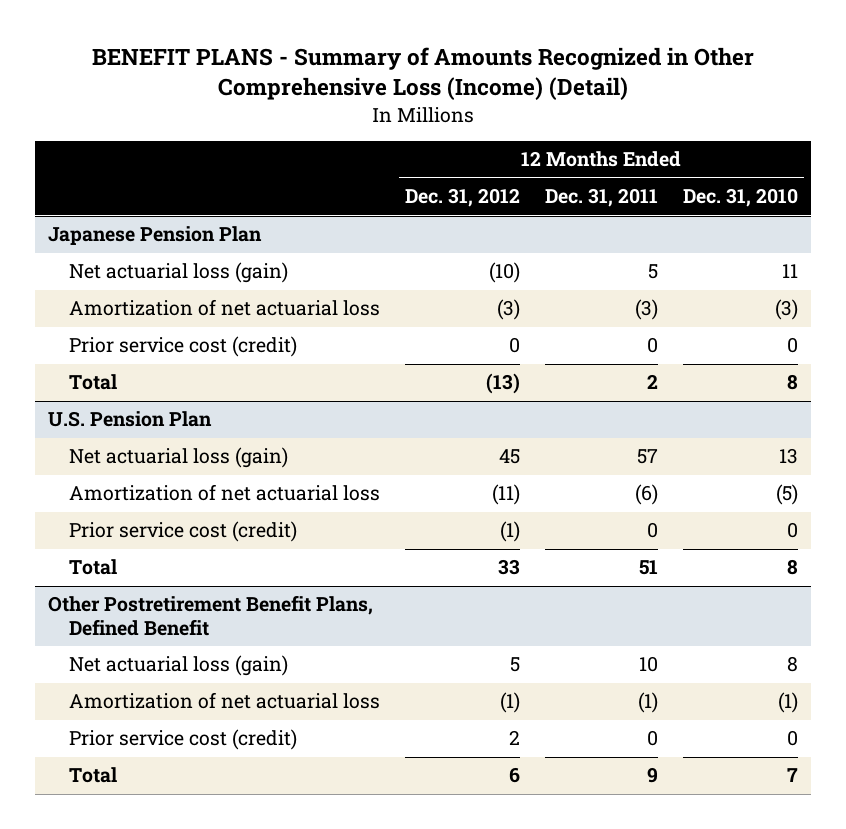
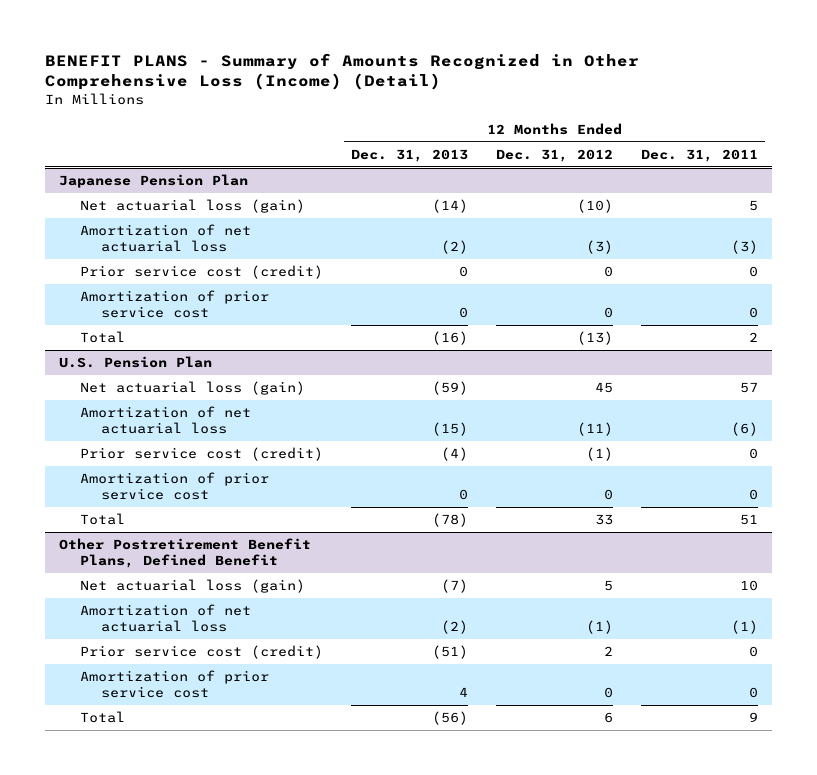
- | 12 Months Ended Dec. 31, 2012 | 12 Months Ended Dec. 31, 2011 | 12 Months Ended Dec. 31, 2010
+ | 12 Months Ended Dec. 31, 2013 | 12 Months Ended Dec. 31, 2012 | 12 Months Ended Dec. 31, 2011
@ Japanese Pension Plan
+ Amortization of prior service cost | 0 | 0 | 0
@ U.S. Pension Plan
+ Amortization of prior service cost | 0 | 0 | 0
@ Other Postretirement Benefit Plans, Defined Benefit
+ Amortization of prior service cost | 4 | 0 | 0

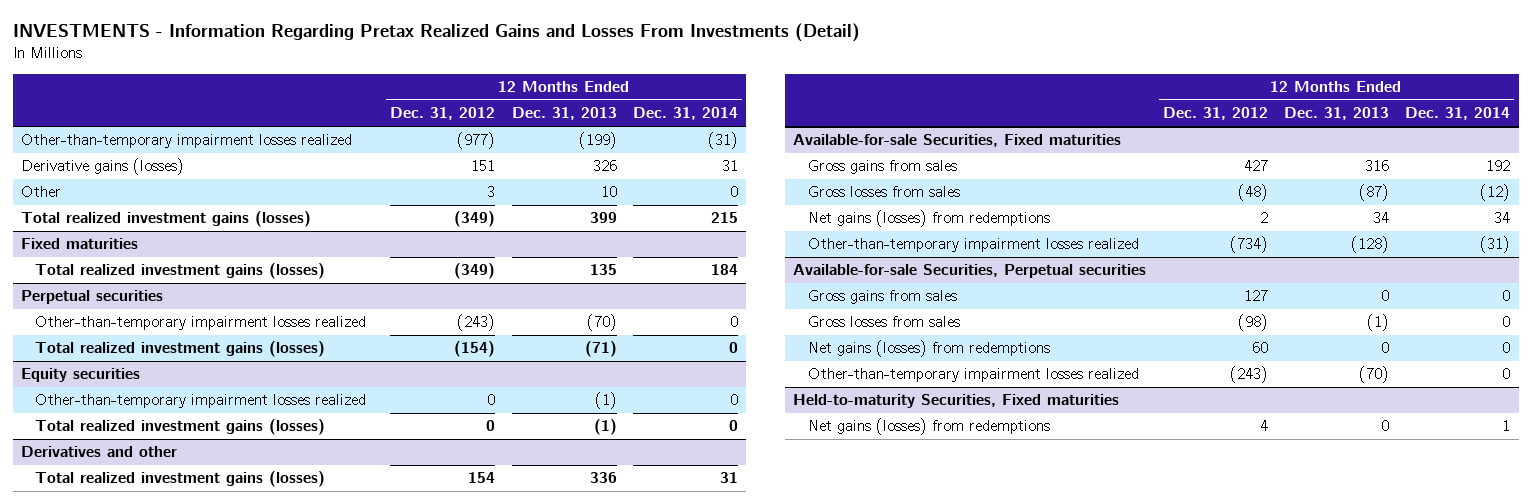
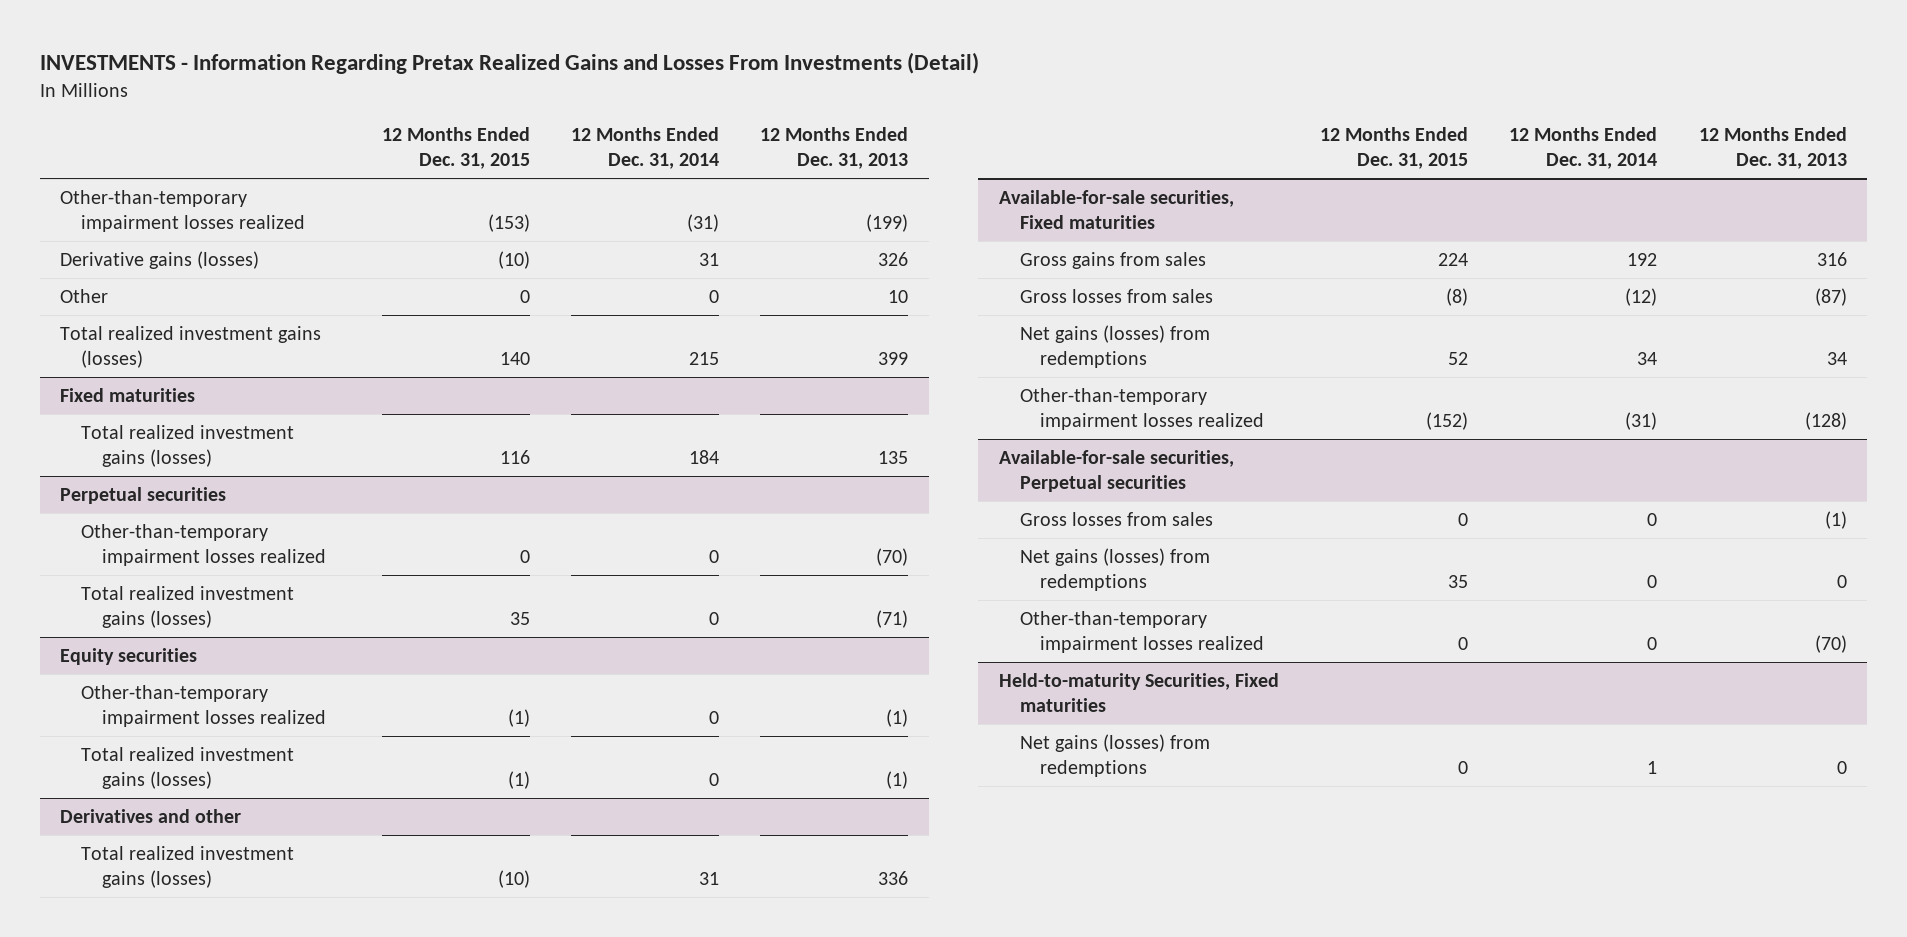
- | 12 Months Ended Dec. 31, 2012 | 12 Months Ended Dec. 31, 2013 | 12 Months Ended Dec. 31, 2014
+ | 12 Months Ended Dec. 31, 2015 | 12 Months Ended Dec. 31, 2014 | 12 Months Ended Dec. 31, 2013
- Available-for-sale Securities, Fixed maturities
+ Available-for-sale securities, Fixed maturities
- Available-for-sale Securities, Perpetual securities
- Gross gains from sales | 127 | 0 | 0
+ Available-for-sale securities, Perpetual securities

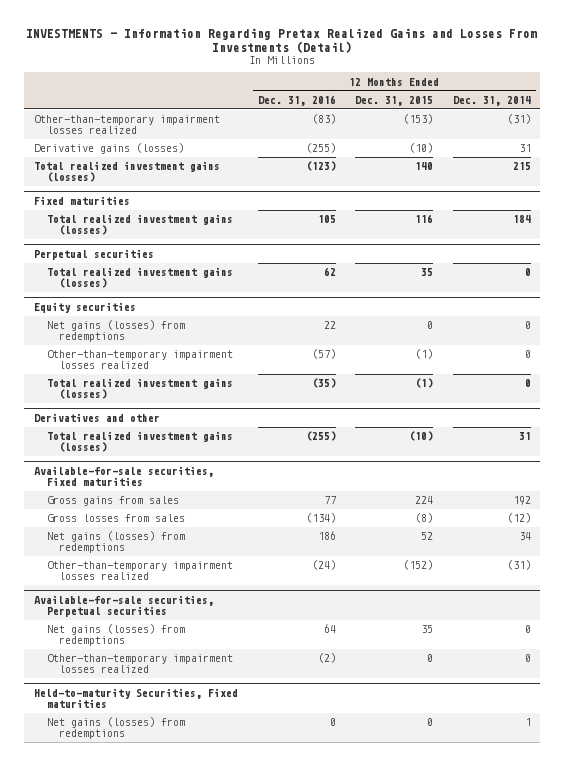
- | 12 Months Ended Dec. 31, 2015 | 12 Months Ended Dec. 31, 2014 | 12 Months Ended Dec. 31, 2013
+ | 12 Months Ended Dec. 31, 2016 | 12 Months Ended Dec. 31, 2015 | 12 Months Ended Dec. 31, 2014
- Other | 0 | 0 | 10
@ Perpetual securities
- Other-than-temporary impairment losses realized | 0 | 0 | (70)
@ Equity securities
+ Net gains (losses) from redemptions | 22 | 0 | 0
@ Available-for-sale securities, Perpetual securities
- Gross losses from sales | 0 | 0 | (1)

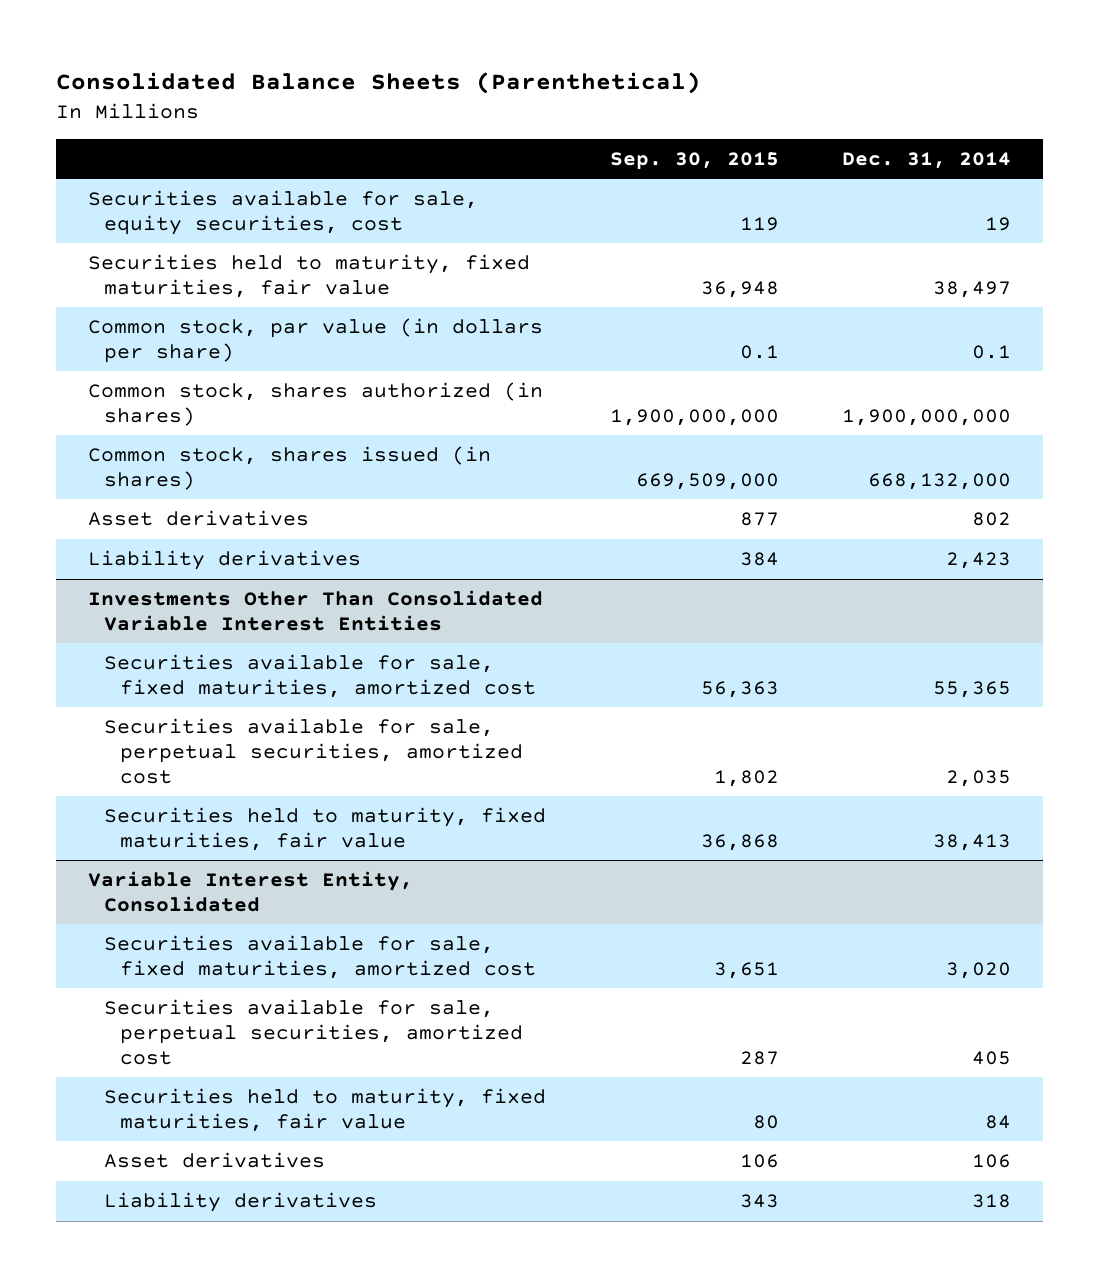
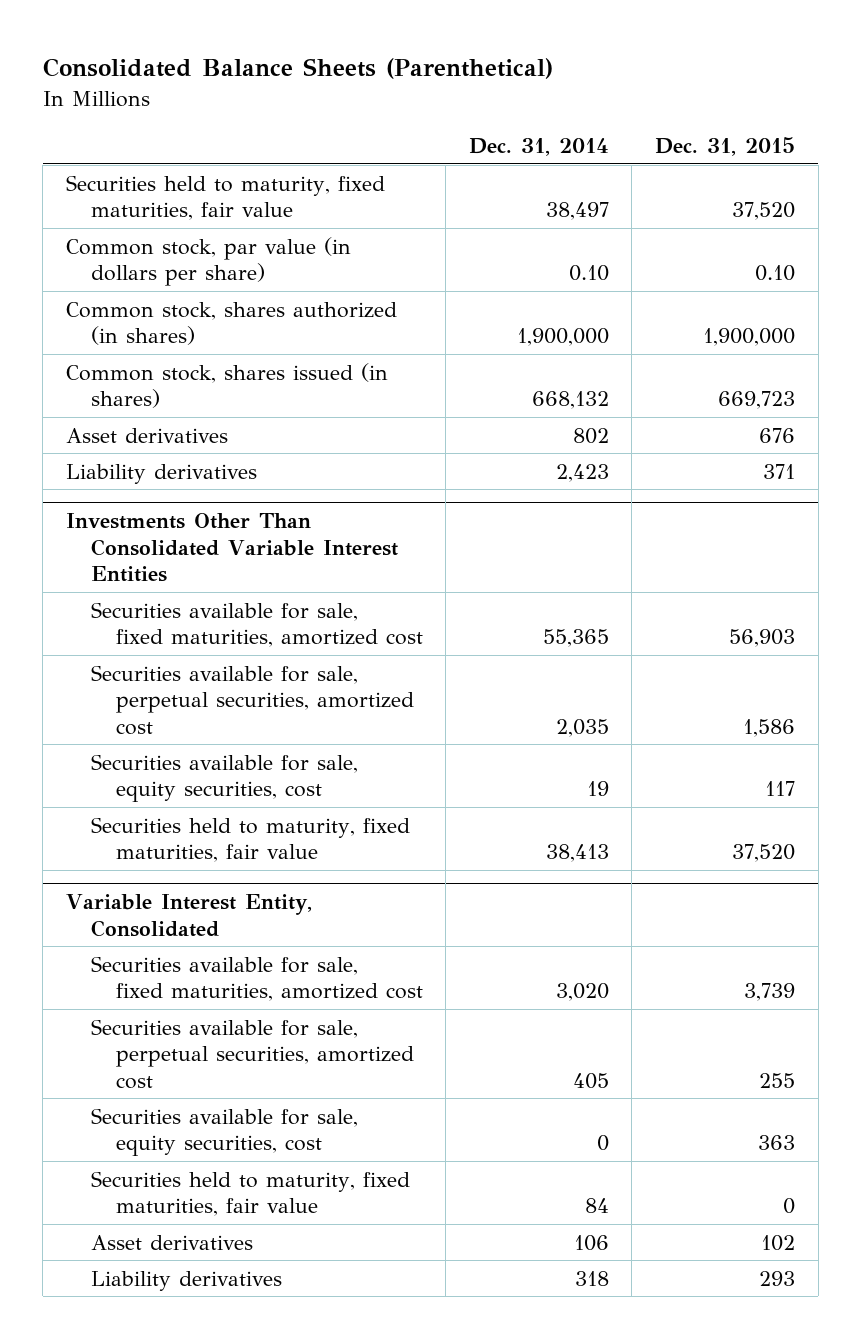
- | Sep. 30, 2015 | Dec. 31, 2014
+ | Dec. 31, 2014 | Dec. 31, 2015
- Securities available for sale, equity securities, cost | 119 | 19
- Common stock, par value (in dollars per share) | 0.1 | 0.1
- Common stock, shares authorized (in shares) | 1,900,000,000 | 1,900,000,000
- Common stock, shares issued (in shares) | 669,509,000 | 668,132,000
+ Common stock, par value (in dollars per share) | 0.10 | 0.10
+ Common stock, shares authorized (in shares) | 1,900,000 | 1,900,000
+ Common stock, shares issued (in shares) | 668,132 | 669,723
@ Investments Other Than Consolidated Variable Interest Entities
+ Securities available for sale, equity securities, cost | 19 | 117
@ Variable Interest Entity, Consolidated
+ Securities available for sale, equity securities, cost | 0 | 363

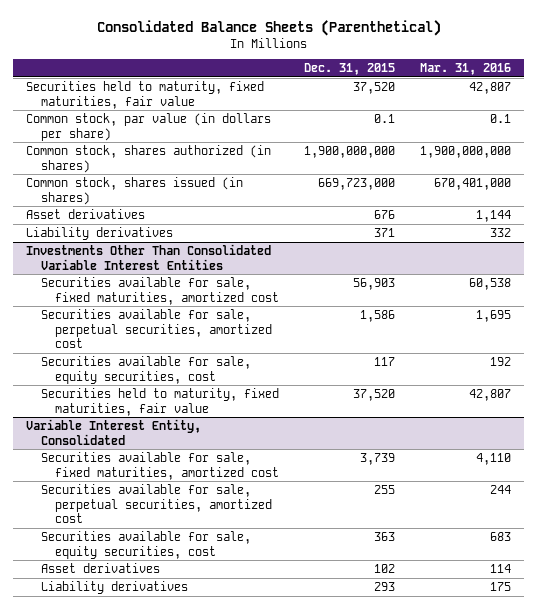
- | Dec. 31, 2014 | Dec. 31, 2015
+ | Dec. 31, 2015 | Mar. 31, 2016
- Common stock, par value (in dollars per share) | 0.10 | 0.10
- Common stock, shares authorized (in shares) | 1,900,000 | 1,900,000
- Common stock, shares issued (in shares) | 668,132 | 669,723
+ Common stock, par value (in dollars per share) | 0.1 | 0.1
+ Common stock, shares authorized (in shares) | 1,900,000,000 | 1,900,000,000
+ Common stock, shares issued (in shares) | 669,723,000 | 670,401,000
@ Variable Interest Entity, Consolidated
- Securities held to maturity, fixed maturities, fair value | 84 | 0

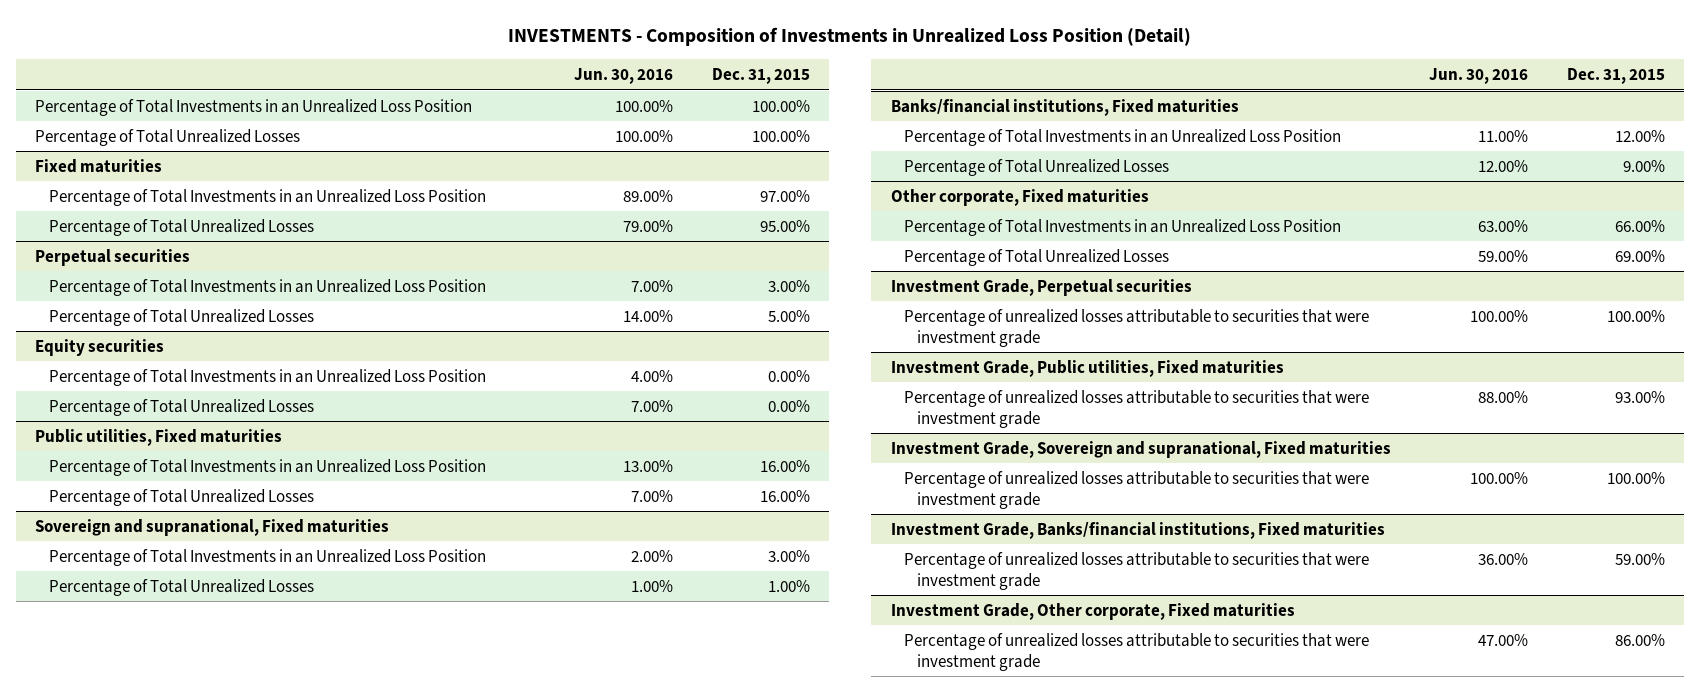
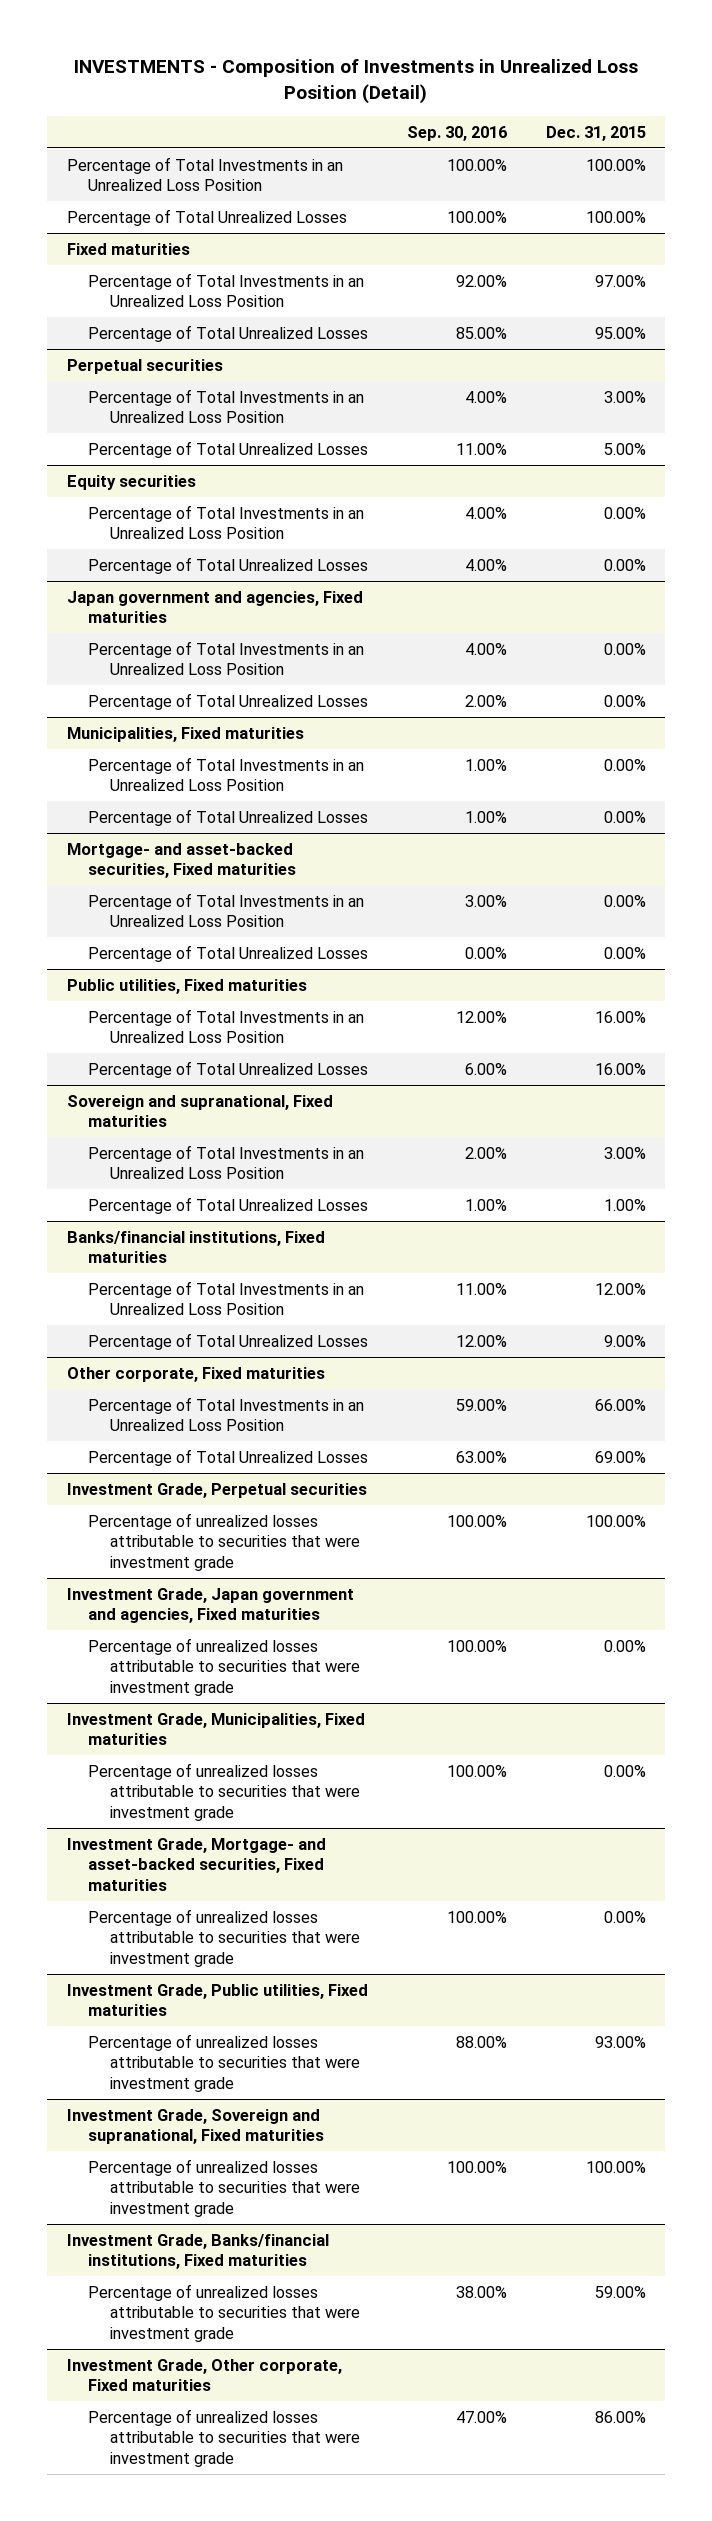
- | Jun. 30, 2016 | Dec. 31, 2015
+ | Sep. 30, 2016 | Dec. 31, 2015
+ Japan government and agencies, Fixed maturities
+ Percentage of Total Investments in an Unrealized Loss Position | 4.00% | 0.00%
+ Percentage of Total Unrealized Losses | 2.00% | 0.00%
+ Municipalities, Fixed maturities
+ Percentage of Total Investments in an Unrealized Loss Position | 1.00% | 0.00%
+ Percentage of Total Unrealized Losses | 1.00% | 0.00%
+ Mortgage- and asset-backed securities, Fixed maturities
+ Percentage of Total Investments in an Unrealized Loss Position | 3.00% | 0.00%
+ Percentage of Total Unrealized Losses | 0.00% | 0.00%
+ Investment Grade, Japan government and agencies, Fixed maturities
+ Percentage of unrealized losses attributable to securities that were investment grade | 100.00% | 0.00%
+ Investment Grade, Municipalities, Fixed maturities
+ Percentage of unrealized losses attributable to securities that were investment grade | 100.00% | 0.00%
+ Investment Grade, Mortgage- and asset-backed securities, Fixed maturities
+ Percentage of unrealized losses attributable to securities that were investment grade | 100.00% | 0.00%

